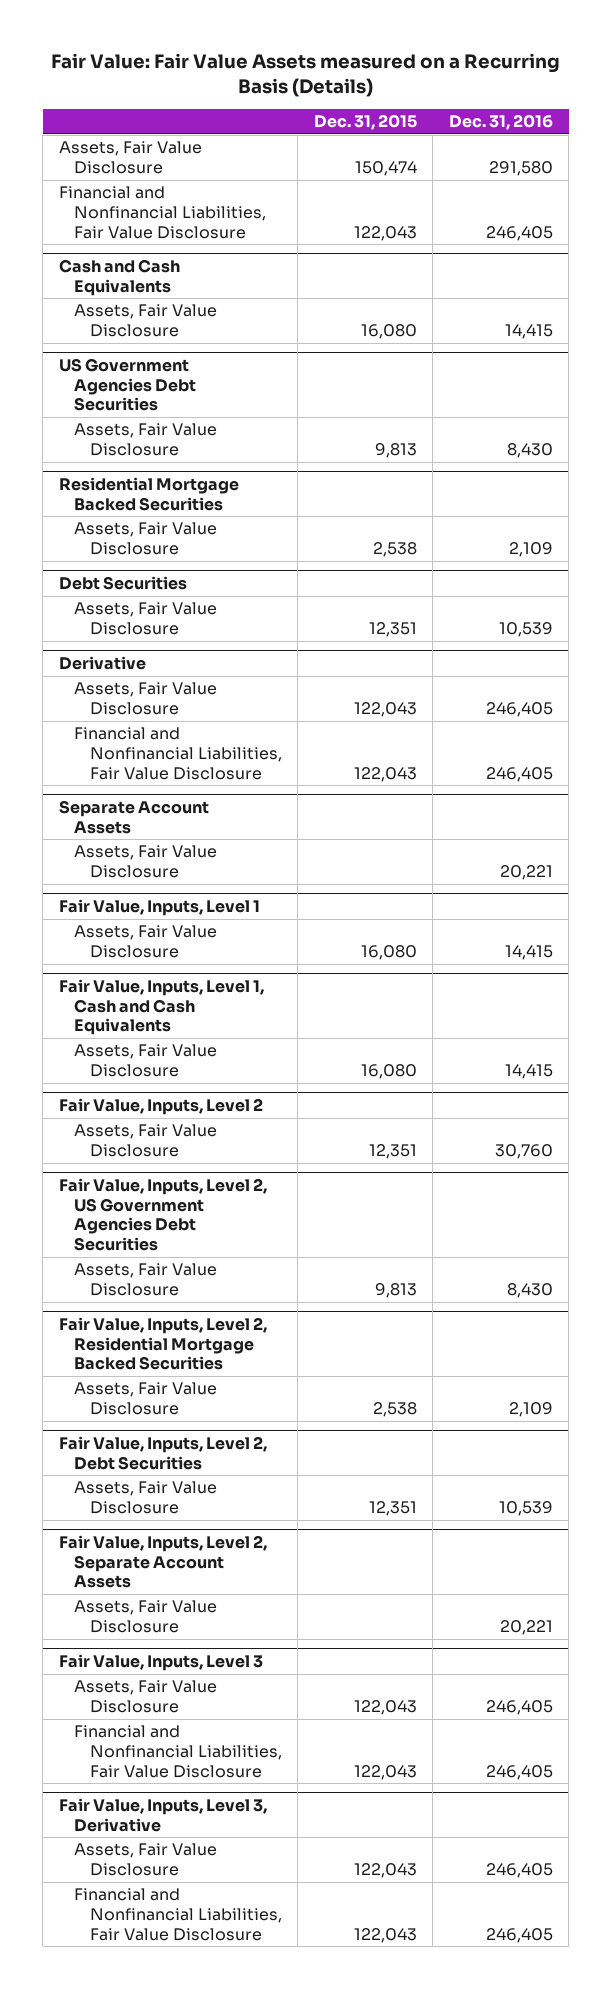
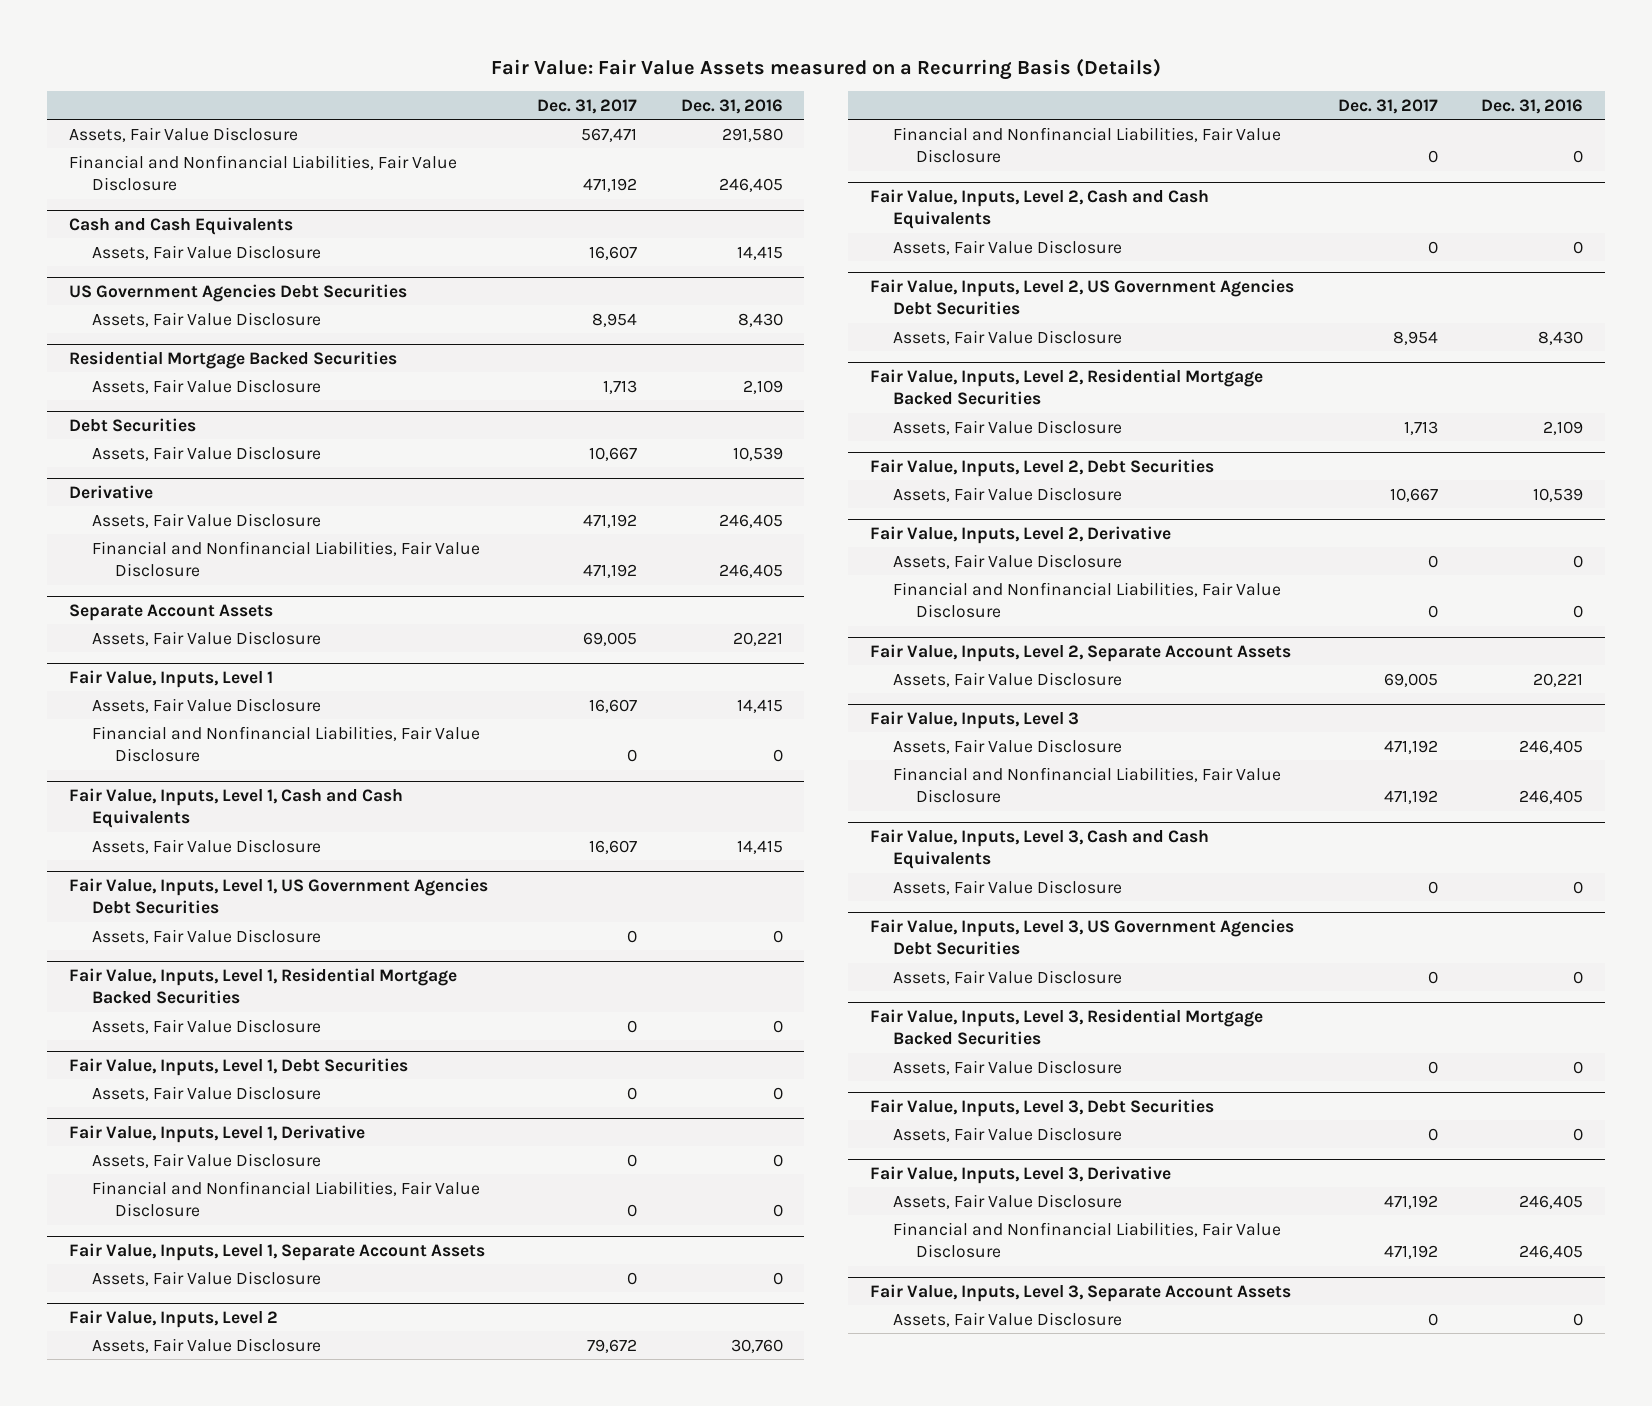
- | Dec. 31, 2015 | Dec. 31, 2016
+ | Dec. 31, 2017 | Dec. 31, 2016
@ Fair Value, Inputs, Level 1
+ Financial and Nonfinancial Liabilities, Fair Value Disclosure | 0 | 0
+ Fair Value, Inputs, Level 1, US Government Agencies Debt Securities
+ Assets, Fair Value Disclosure | 0 | 0
+ Fair Value, Inputs, Level 1, Residential Mortgage Backed Securities
+ Assets, Fair Value Disclosure | 0 | 0
+ Fair Value, Inputs, Level 1, Debt Securities
+ Assets, Fair Value Disclosure | 0 | 0
+ Fair Value, Inputs, Level 1, Derivative
+ Assets, Fair Value Disclosure | 0 | 0
+ Financial and Nonfinancial Liabilities, Fair Value Disclosure | 0 | 0
+ Fair Value, Inputs, Level 1, Separate Account Assets
+ Assets, Fair Value Disclosure | 0 | 0
@ Fair Value, Inputs, Level 2
+ Financial and Nonfinancial Liabilities, Fair Value Disclosure | 0 | 0
+ Fair Value, Inputs, Level 2, Cash and Cash Equivalents
+ Assets, Fair Value Disclosure | 0 | 0
+ Fair Value, Inputs, Level 2, Derivative
+ Assets, Fair Value Disclosure | 0 | 0
+ Financial and Nonfinancial Liabilities, Fair Value Disclosure | 0 | 0
+ Fair Value, Inputs, Level 3, Cash and Cash Equivalents
+ Assets, Fair Value Disclosure | 0 | 0
+ Fair Value, Inputs, Level 3, US Government Agencies Debt Securities
+ Assets, Fair Value Disclosure | 0 | 0
+ Fair Value, Inputs, Level 3, Residential Mortgage Backed Securities
+ Assets, Fair Value Disclosure | 0 | 0
+ Fair Value, Inputs, Level 3, Debt Securities
+ Assets, Fair Value Disclosure | 0 | 0
+ Fair Value, Inputs, Level 3, Separate Account Assets
+ Assets, Fair Value Disclosure | 0 | 0

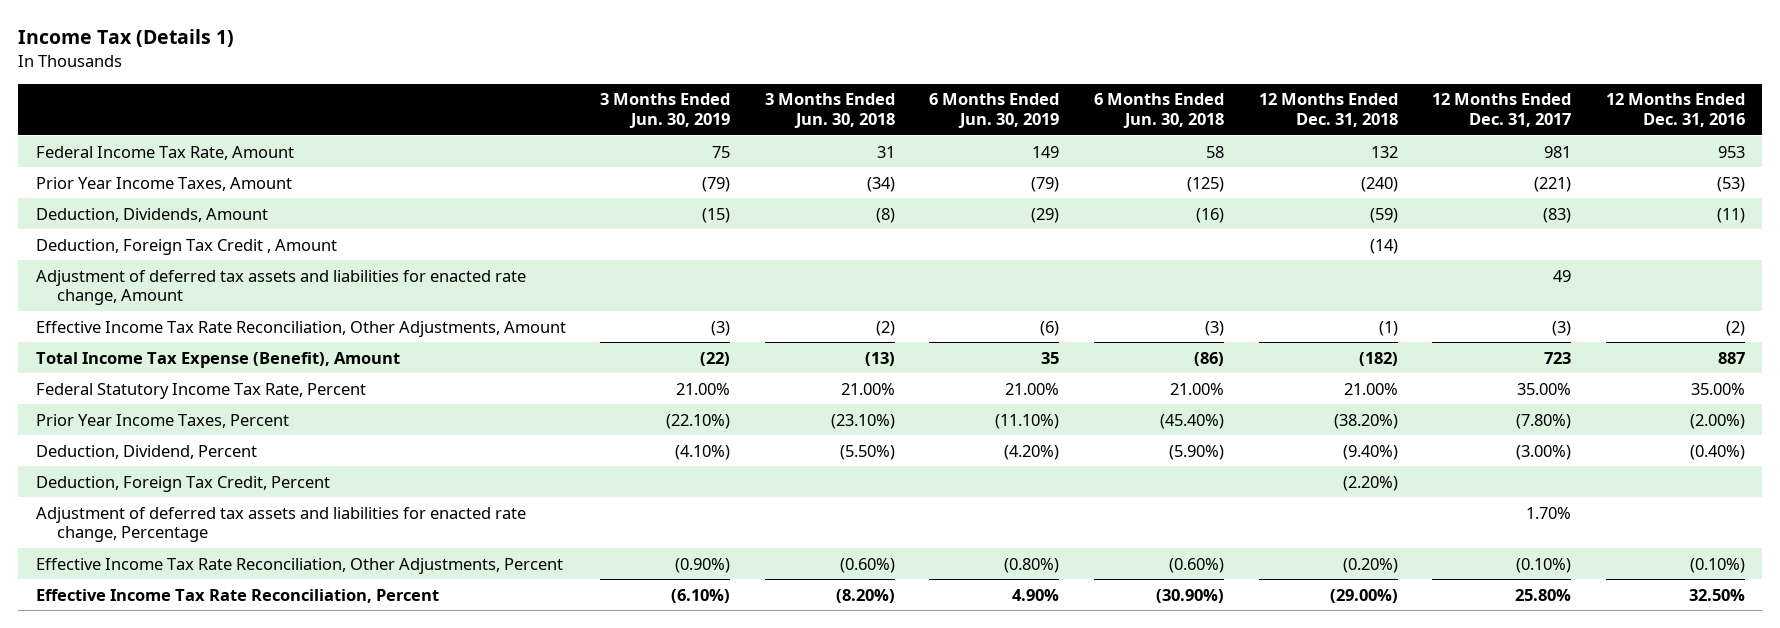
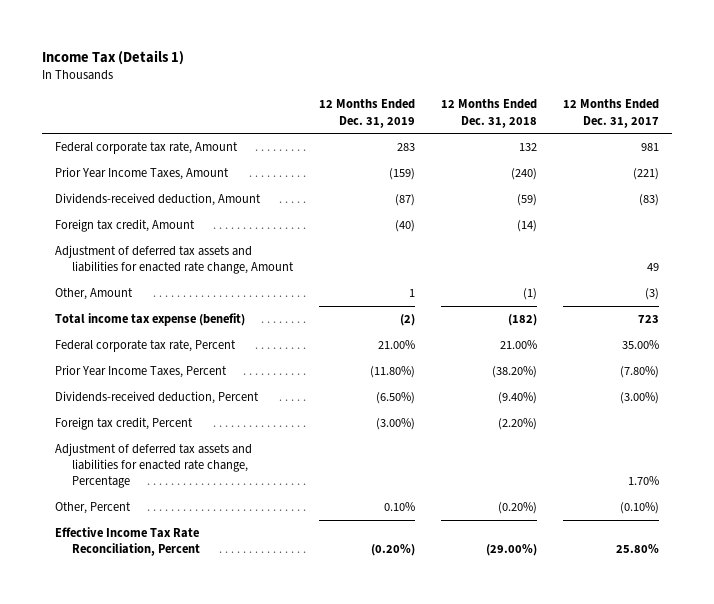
- | 3 Months Ended Jun. 30, 2019 | 3 Months Ended Jun. 30, 2018 | 6 Months Ended Jun. 30, 2019 | 6 Months Ended Jun. 30, 2018 | 12 Months Ended Dec. 31, 2018 | 12 Months Ended Dec. 31, 2017 | 12 Months Ended Dec. 31, 2016
+ | 12 Months Ended Dec. 31, 2019 | 12 Months Ended Dec. 31, 2018 | 12 Months Ended Dec. 31, 2017
- Federal Income Tax Rate, Amount | 75 | 31 | 149 | 58 | 132 | 981 | 953
+ Federal corporate tax rate, Amount | 283 | 132 | 981
- Deduction, Dividends, Amount | (15) | (8) | (29) | (16) | (59) | (83) | (11)
- Deduction, Foreign Tax Credit , Amount | | | | | (14) | |
+ Dividends-received deduction, Amount | (87) | (59) | (83)
+ Foreign tax credit, Amount | (40) | (14) |
- Effective Income Tax Rate Reconciliation, Other Adjustments, Amount | (3) | (2) | (6) | (3) | (1) | (3) | (2)
- Total Income Tax Expense (Benefit), Amount | (22) | (13) | 35 | (86) | (182) | 723 | 887
- Federal Statutory Income Tax Rate, Percent | 21.00% | 21.00% | 21.00% | 21.00% | 21.00% | 35.00% | 35.00%
+ Other, Amount | 1 | (1) | (3)
+ Total income tax expense (benefit) | (2) | (182) | 723
+ Federal corporate tax rate, Percent | 21.00% | 21.00% | 35.00%
- Deduction, Dividend, Percent | (4.10%) | (5.50%) | (4.20%) | (5.90%) | (9.40%) | (3.00%) | (0.40%)
- Deduction, Foreign Tax Credit, Percent | | | | | (2.20%) | |
+ Dividends-received deduction, Percent | (6.50%) | (9.40%) | (3.00%)
+ Foreign tax credit, Percent | (3.00%) | (2.20%) |
- Effective Income Tax Rate Reconciliation, Other Adjustments, Percent | (0.90%) | (0.60%) | (0.80%) | (0.60%) | (0.20%) | (0.10%) | (0.10%)
+ Other, Percent | 0.10% | (0.20%) | (0.10%)

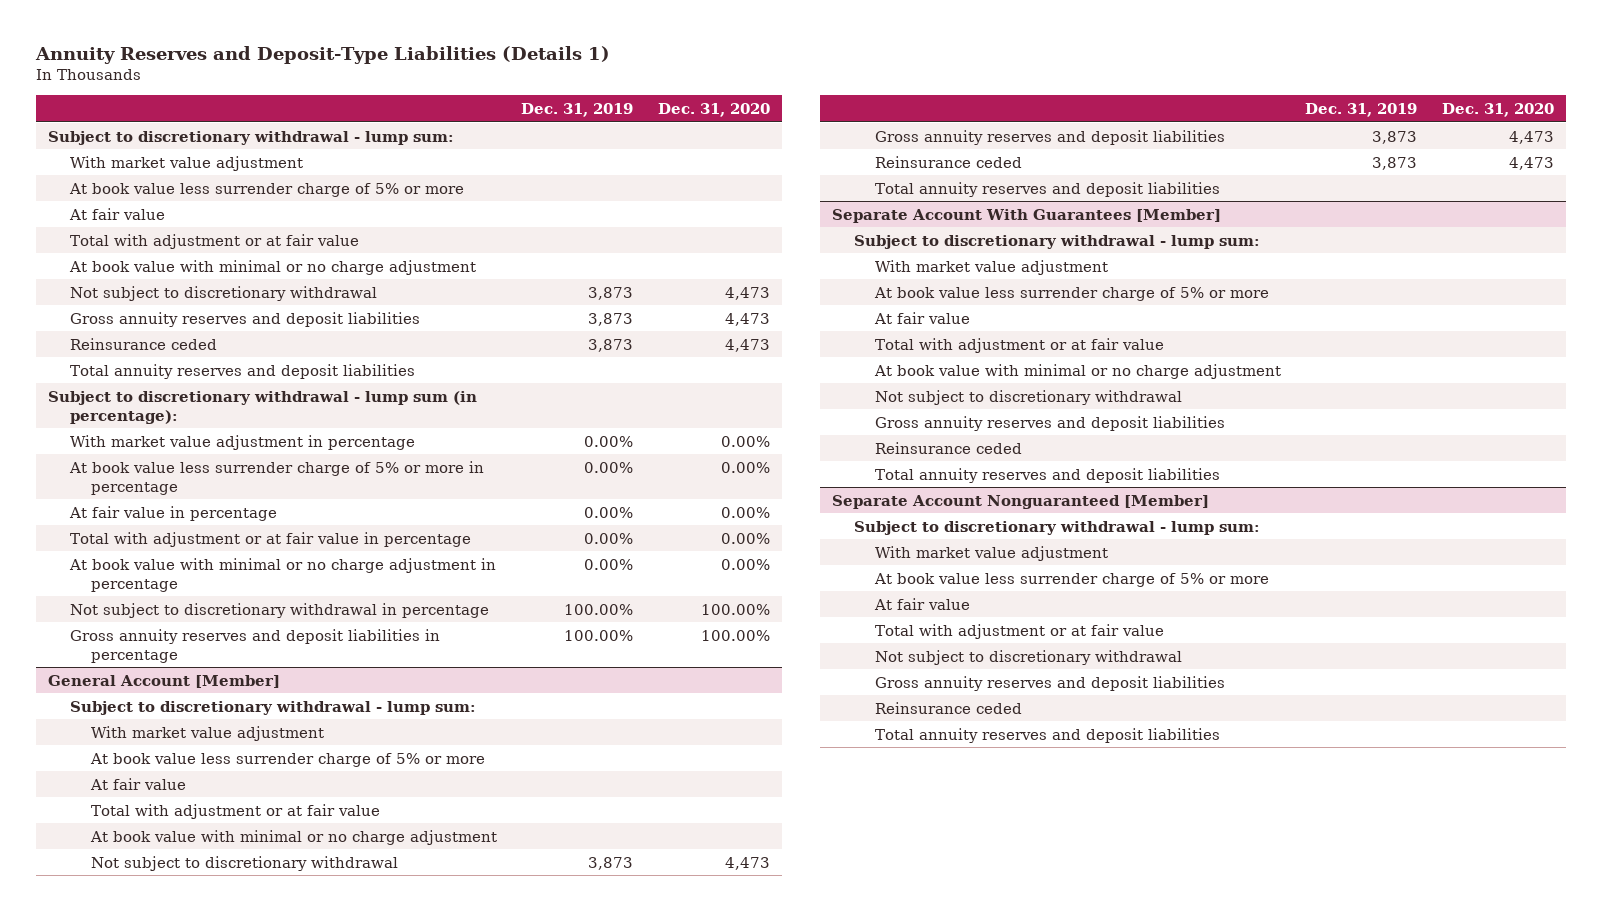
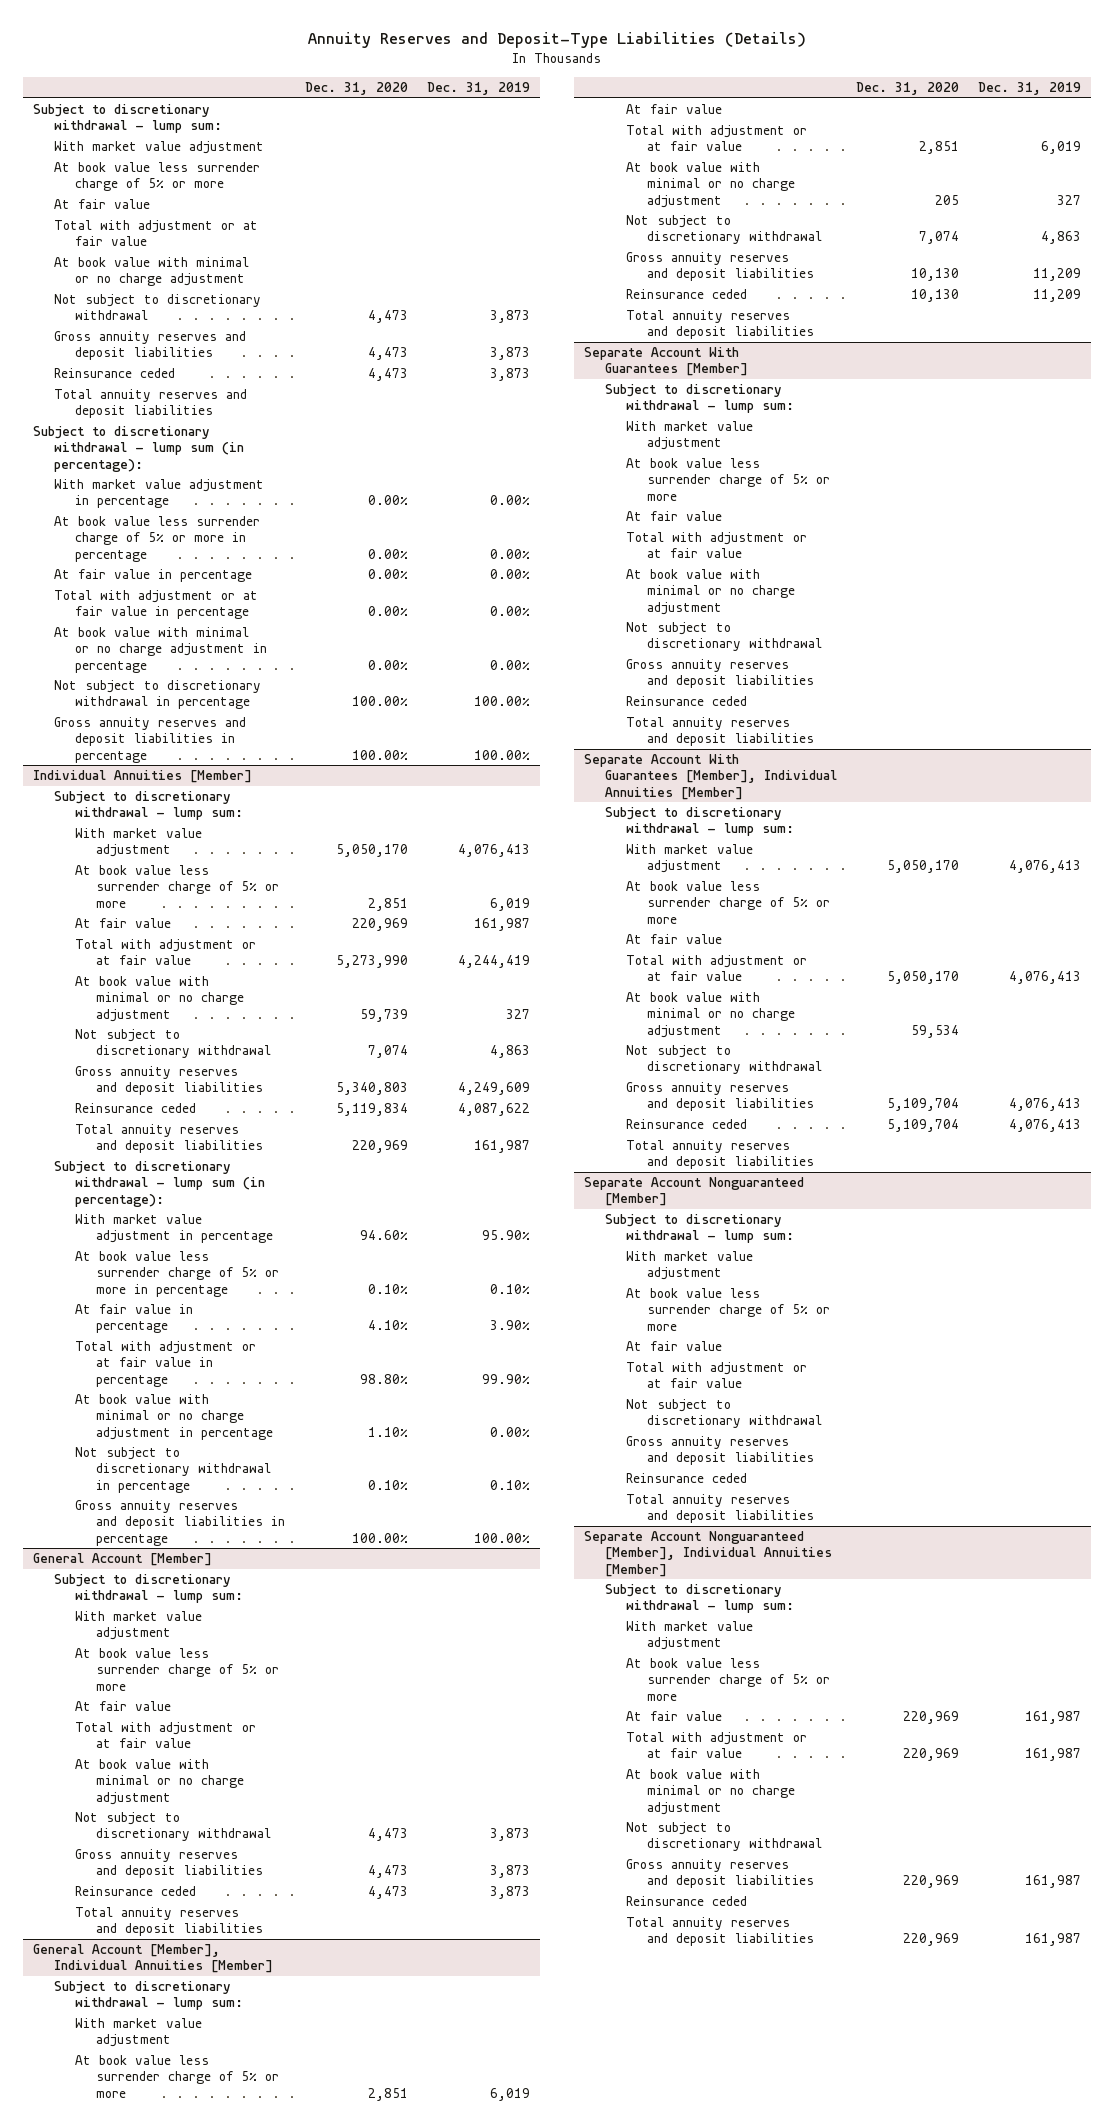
- Annuity Reserves and Deposit-Type Liabilities (Details 1)
+ Annuity Reserves and Deposit-Type Liabilities (Details)
- | Dec. 31, 2019 | Dec. 31, 2020
+ | Dec. 31, 2020 | Dec. 31, 2019
+ Individual Annuities [Member]
+ Subject to discretionary withdrawal - lump sum:
+ With market value adjustment | 5,050,170 | 4,076,413
+ At book value less surrender charge of 5% or more | 2,851 | 6,019
+ At fair value | 220,969 | 161,987
+ Total with adjustment or at fair value | 5,273,990 | 4,244,419
+ At book value with minimal or no charge adjustment | 59,739 | 327
+ Not subject to discretionary withdrawal | 7,074 | 4,863
+ Gross annuity reserves and deposit liabilities | 5,340,803 | 4,249,609
+ Reinsurance ceded | 5,119,834 | 4,087,622
+ Total annuity reserves and deposit liabilities | 220,969 | 161,987
+ Subject to discretionary withdrawal - lump sum (in percentage):
+ With market value adjustment in percentage | 94.60% | 95.90%
+ At book value less surrender charge of 5% or more in percentage | 0.10% | 0.10%
+ At fair value in percentage | 4.10% | 3.90%
+ Total with adjustment or at fair value in percentage | 98.80% | 99.90%
+ At book value with minimal or no charge adjustment in percentage | 1.10% | 0.00%
+ Not subject to discretionary withdrawal in percentage | 0.10% | 0.10%
+ Gross annuity reserves and deposit liabilities in percentage | 100.00% | 100.00%
+ General Account [Member], Individual Annuities [Member]
+ Subject to discretionary withdrawal - lump sum:
+ With market value adjustment
+ At book value less surrender charge of 5% or more | 2,851 | 6,019
+ At fair value
+ Total with adjustment or at fair value | 2,851 | 6,019
+ At book value with minimal or no charge adjustment | 205 | 327
+ Not subject to discretionary withdrawal | 7,074 | 4,863
+ Gross annuity reserves and deposit liabilities | 10,130 | 11,209
+ Reinsurance ceded | 10,130 | 11,209
+ Total annuity reserves and deposit liabilities
+ Separate Account With Guarantees [Member], Individual Annuities [Member]
+ Subject to discretionary withdrawal - lump sum:
+ With market value adjustment | 5,050,170 | 4,076,413
+ At book value less surrender charge of 5% or more
+ At fair value
+ Total with adjustment or at fair value | 5,050,170 | 4,076,413
+ At book value with minimal or no charge adjustment | 59,534 |
+ Not subject to discretionary withdrawal
+ Gross annuity reserves and deposit liabilities | 5,109,704 | 4,076,413
+ Reinsurance ceded | 5,109,704 | 4,076,413
+ Total annuity reserves and deposit liabilities
+ Separate Account Nonguaranteed [Member], Individual Annuities [Member]
+ Subject to discretionary withdrawal - lump sum:
+ With market value adjustment
+ At book value less surrender charge of 5% or more
+ At fair value | 220,969 | 161,987
+ Total with adjustment or at fair value | 220,969 | 161,987
+ At book value with minimal or no charge adjustment
+ Not subject to discretionary withdrawal
+ Gross annuity reserves and deposit liabilities | 220,969 | 161,987
+ Reinsurance ceded
+ Total annuity reserves and deposit liabilities | 220,969 | 161,987

